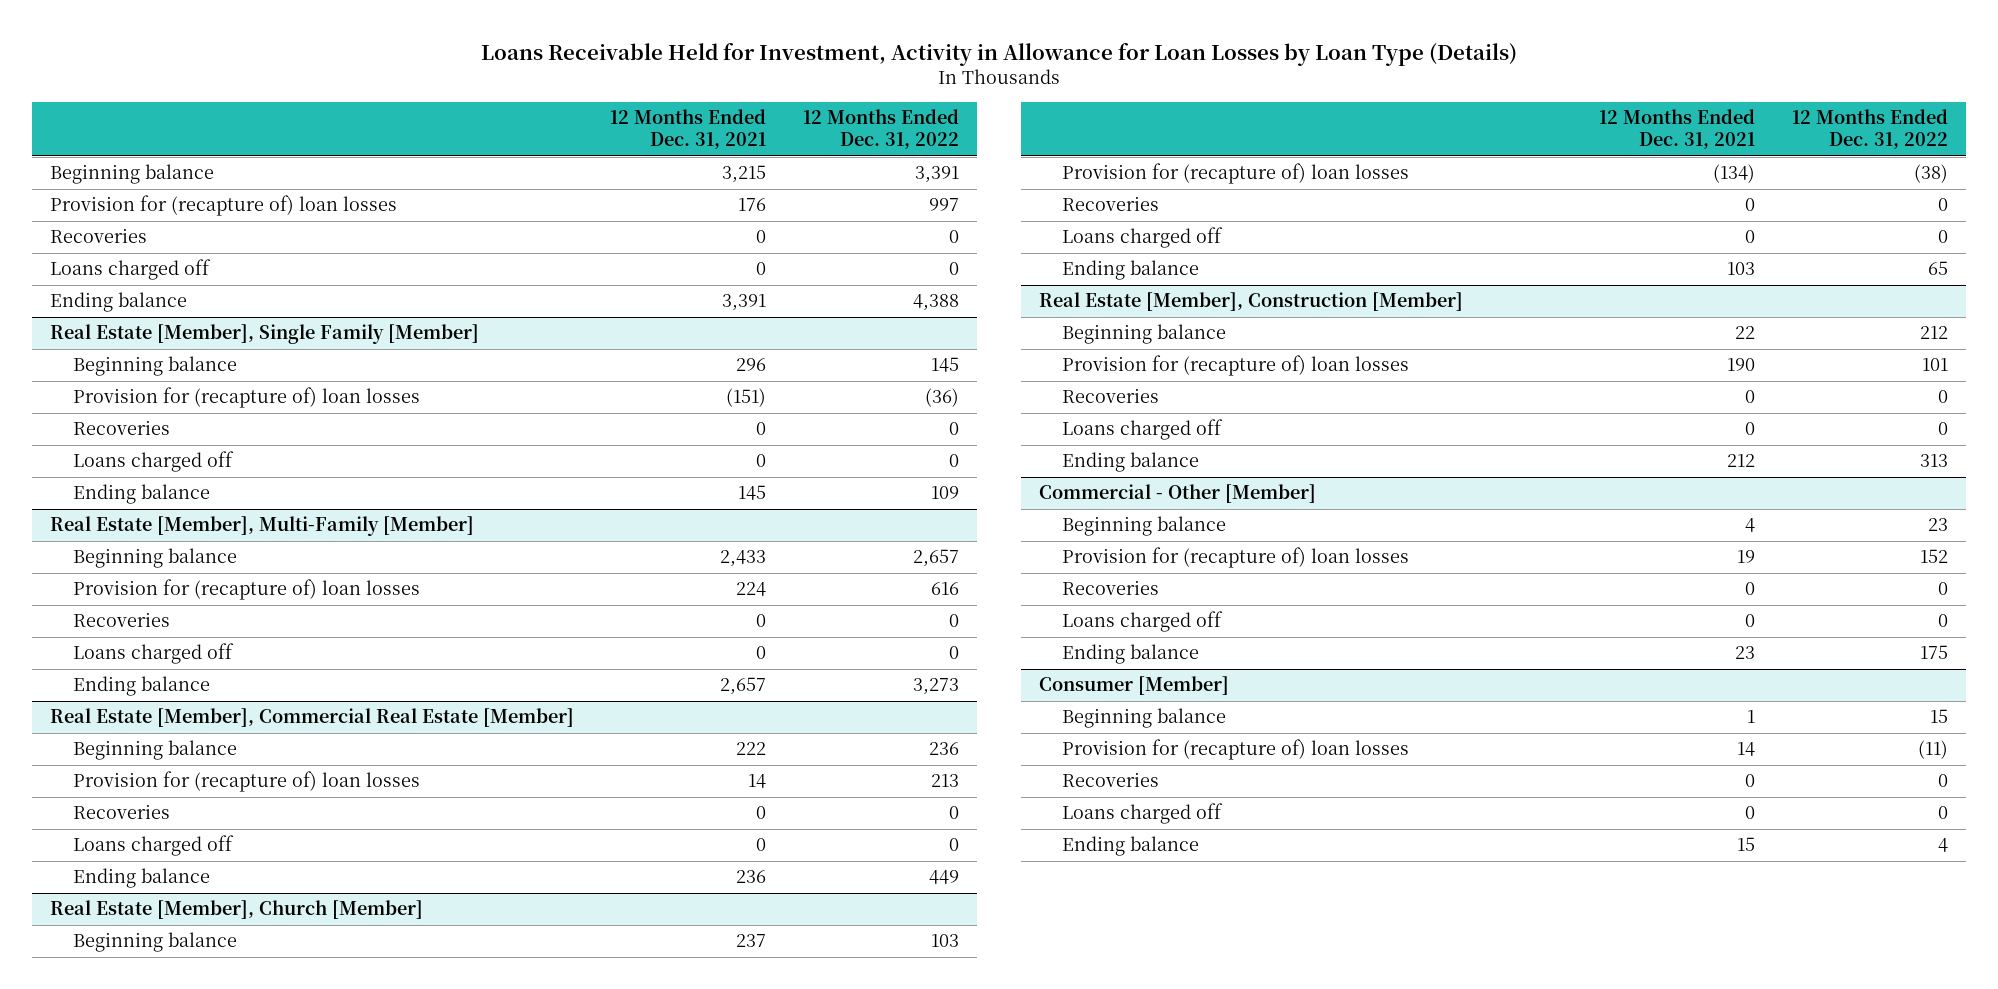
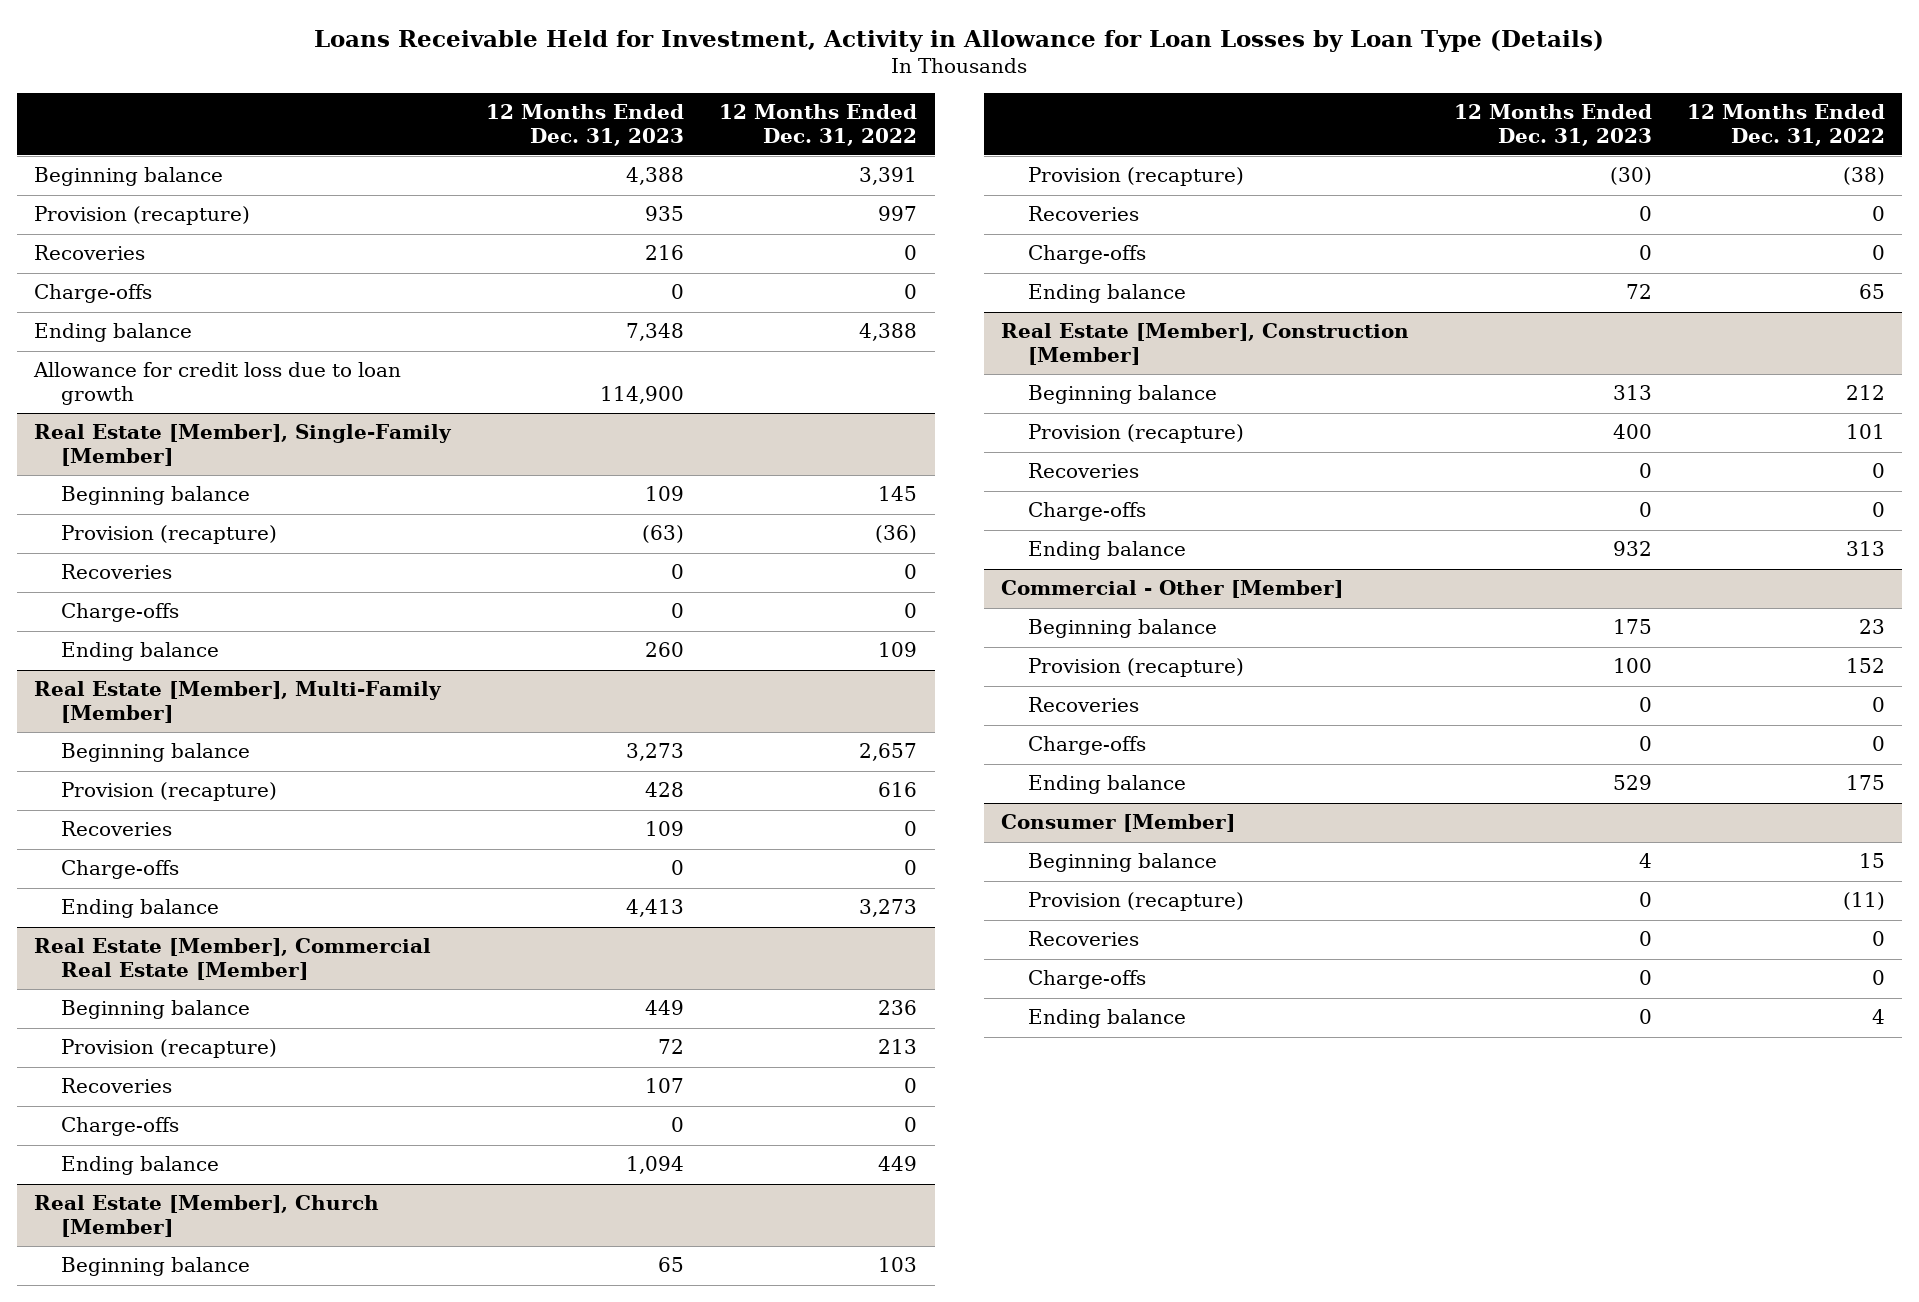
- | 12 Months Ended Dec. 31, 2021 | 12 Months Ended Dec. 31, 2022
+ | 12 Months Ended Dec. 31, 2023 | 12 Months Ended Dec. 31, 2022
- Provision for (recapture of) loan losses | 176 | 997
+ Provision (recapture) | 935 | 997
- Loans charged off | 0 | 0
+ Charge-offs | 0 | 0
- Real Estate [Member], Single Family [Member]
+ Allowance for credit loss due to loan growth | 114,900 |
+ Real Estate [Member], Single-Family [Member]
- Provision for (recapture of) loan losses | (151) | (36)
+ Provision (recapture) | (63) | (36)
- Loans charged off | 0 | 0
+ Charge-offs | 0 | 0
@ Real Estate [Member], Multi-Family [Member]
- Provision for (recapture of) loan losses | 224 | 616
+ Provision (recapture) | 428 | 616
- Loans charged off | 0 | 0
+ Charge-offs | 0 | 0
@ Real Estate [Member], Commercial Real Estate [Member]
- Provision for (recapture of) loan losses | 14 | 213
+ Provision (recapture) | 72 | 213
- Loans charged off | 0 | 0
+ Charge-offs | 0 | 0
@ Real Estate [Member], Church [Member]
- Provision for (recapture of) loan losses | (134) | (38)
+ Provision (recapture) | (30) | (38)
- Loans charged off | 0 | 0
+ Charge-offs | 0 | 0
@ Real Estate [Member], Construction [Member]
- Provision for (recapture of) loan losses | 190 | 101
+ Provision (recapture) | 400 | 101
- Loans charged off | 0 | 0
+ Charge-offs | 0 | 0
@ Commercial - Other [Member]
- Provision for (recapture of) loan losses | 19 | 152
+ Provision (recapture) | 100 | 152
- Loans charged off | 0 | 0
+ Charge-offs | 0 | 0
@ Consumer [Member]
- Provision for (recapture of) loan losses | 14 | (11)
+ Provision (recapture) | 0 | (11)
- Loans charged off | 0 | 0
+ Charge-offs | 0 | 0

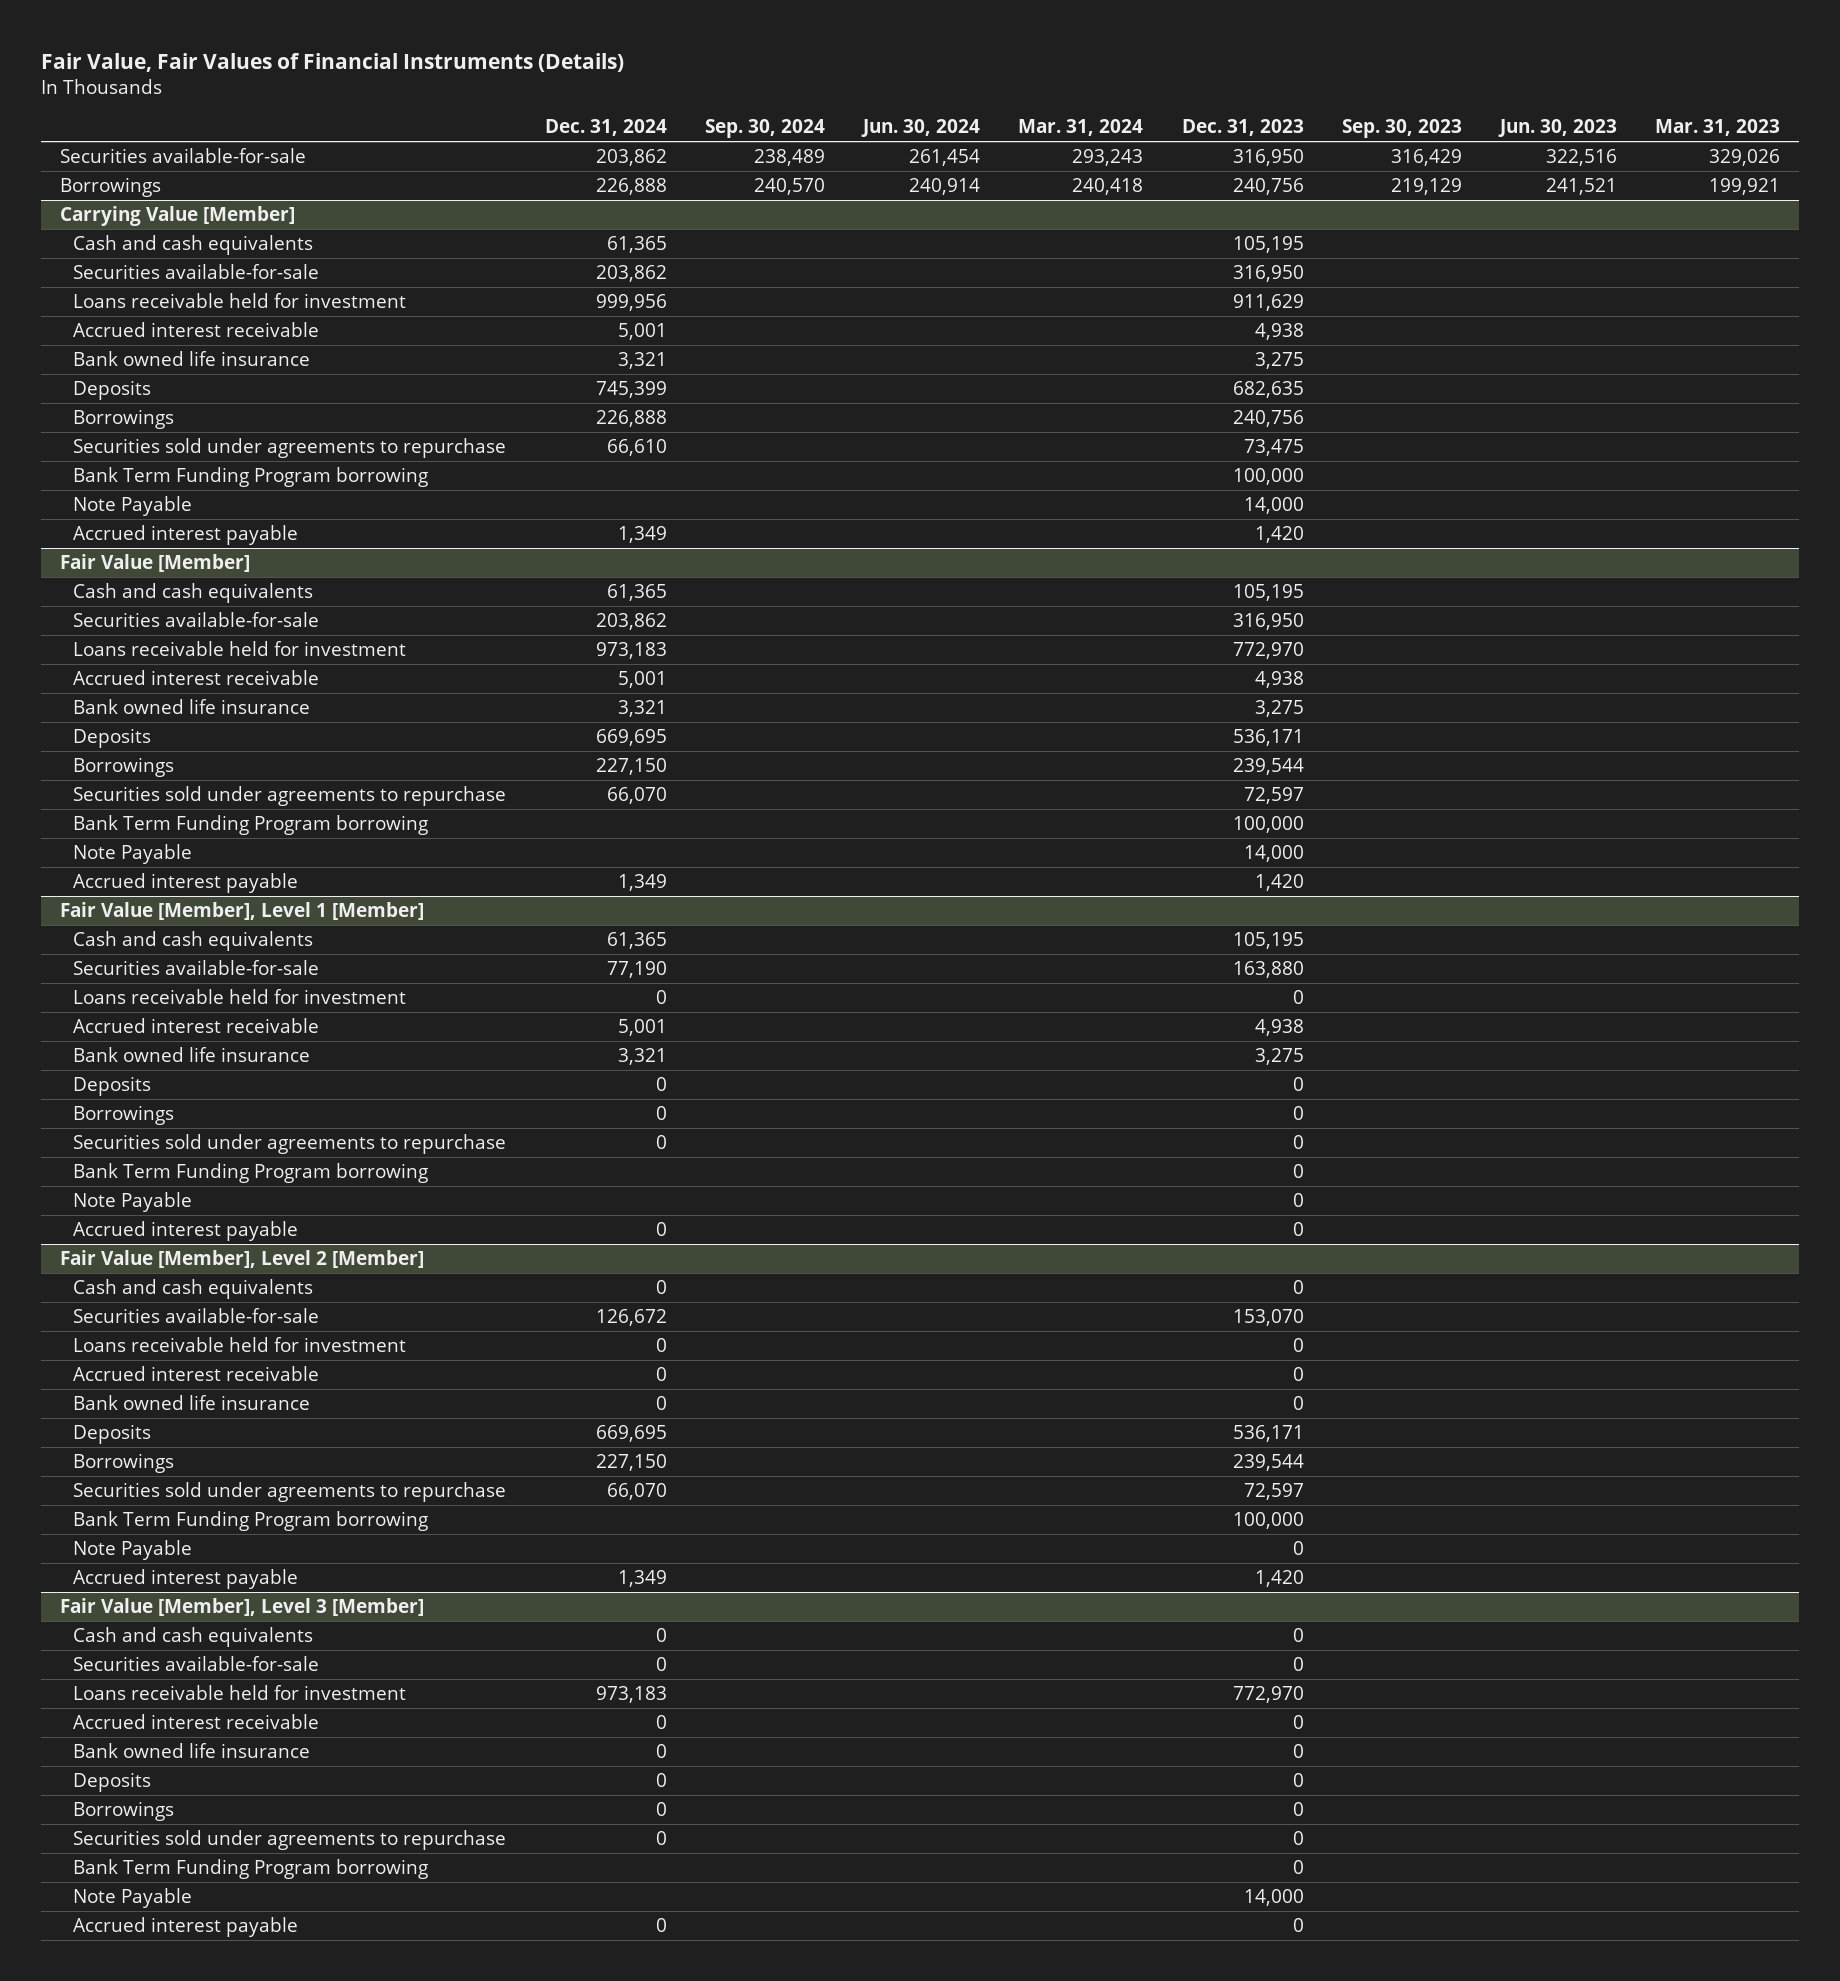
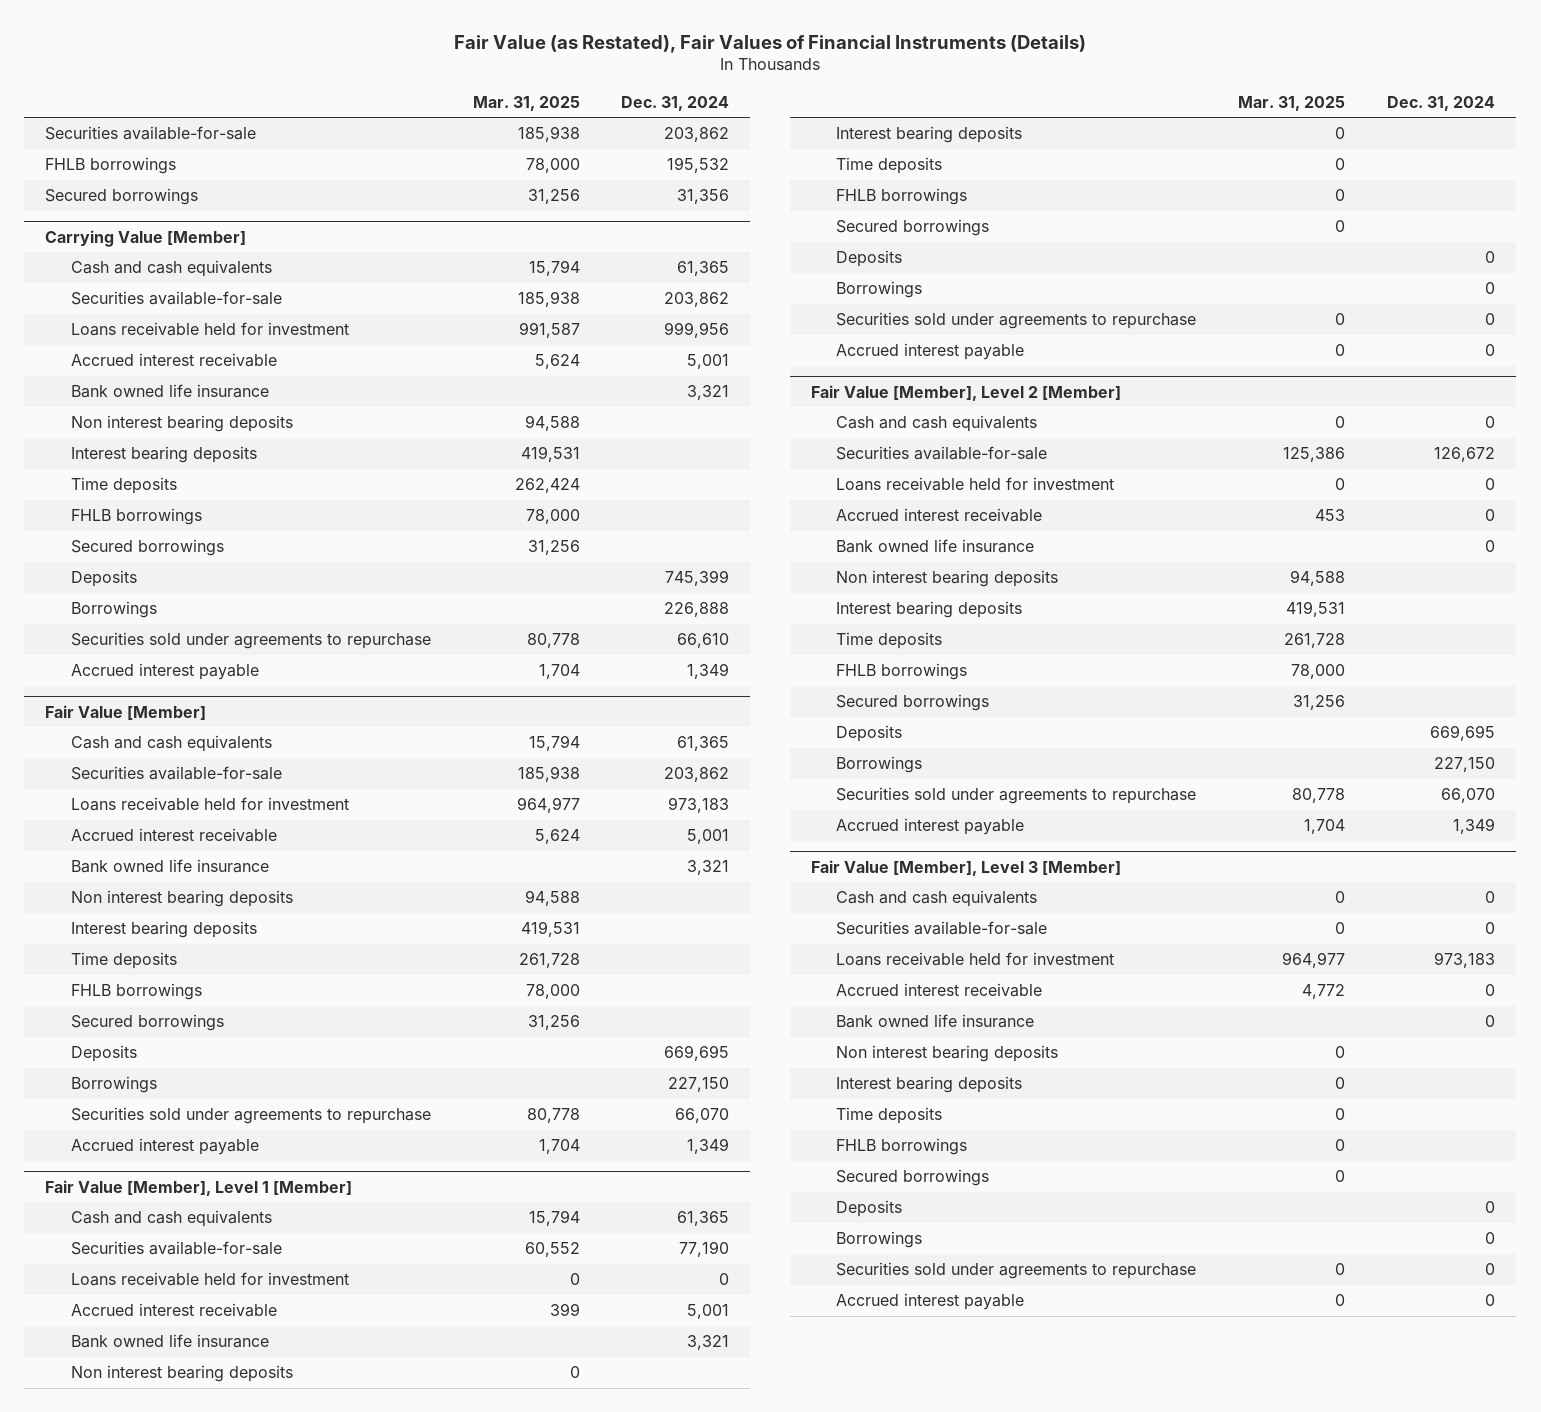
- Fair Value, Fair Values of Financial Instruments (Details)
+ Fair Value (as Restated), Fair Values of Financial Instruments (Details)
- | Dec. 31, 2024 | Sep. 30, 2024 | Jun. 30, 2024 | Mar. 31, 2024 | Dec. 31, 2023 | Sep. 30, 2023 | Jun. 30, 2023 | Mar. 31, 2023
+ | Mar. 31, 2025 | Dec. 31, 2024
- Borrowings | 226,888 | 240,570 | 240,914 | 240,418 | 240,756 | 219,129 | 241,521 | 199,921
+ FHLB borrowings | 78,000 | 195,532
+ Secured borrowings | 31,256 | 31,356
@ Carrying Value [Member]
+ Non interest bearing deposits | 94,588 |
+ Interest bearing deposits | 419,531 |
+ Time deposits | 262,424 |
+ FHLB borrowings | 78,000 |
+ Secured borrowings | 31,256 |
- Bank Term Funding Program borrowing | | | | | 100,000 | | |
- Note Payable | | | | | 14,000 | | |
@ Fair Value [Member]
+ Non interest bearing deposits | 94,588 |
+ Interest bearing deposits | 419,531 |
+ Time deposits | 261,728 |
+ FHLB borrowings | 78,000 |
+ Secured borrowings | 31,256 |
- Bank Term Funding Program borrowing | | | | | 100,000 | | |
- Note Payable | | | | | 14,000 | | |
@ Fair Value [Member], Level 1 [Member]
+ Non interest bearing deposits | 0 |
+ Interest bearing deposits | 0 |
+ Time deposits | 0 |
+ FHLB borrowings | 0 |
+ Secured borrowings | 0 |
- Bank Term Funding Program borrowing | | | | | 0 | | |
- Note Payable | | | | | 0 | | |
@ Fair Value [Member], Level 2 [Member]
+ Non interest bearing deposits | 94,588 |
+ Interest bearing deposits | 419,531 |
+ Time deposits | 261,728 |
+ FHLB borrowings | 78,000 |
+ Secured borrowings | 31,256 |
- Bank Term Funding Program borrowing | | | | | 100,000 | | |
- Note Payable | | | | | 0 | | |
@ Fair Value [Member], Level 3 [Member]
+ Non interest bearing deposits | 0 |
+ Interest bearing deposits | 0 |
+ Time deposits | 0 |
+ FHLB borrowings | 0 |
+ Secured borrowings | 0 |
- Bank Term Funding Program borrowing | | | | | 0 | | |
- Note Payable | | | | | 14,000 | | |

